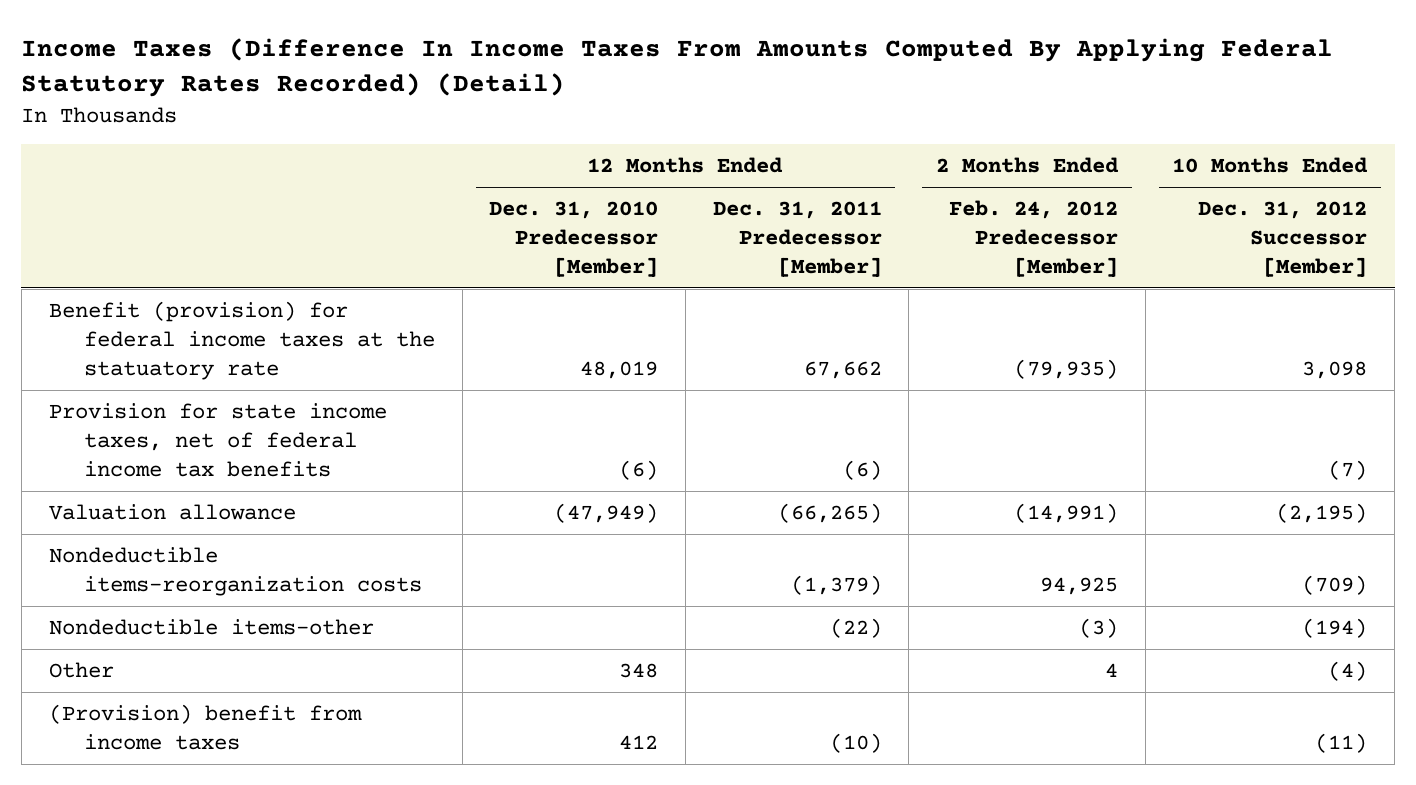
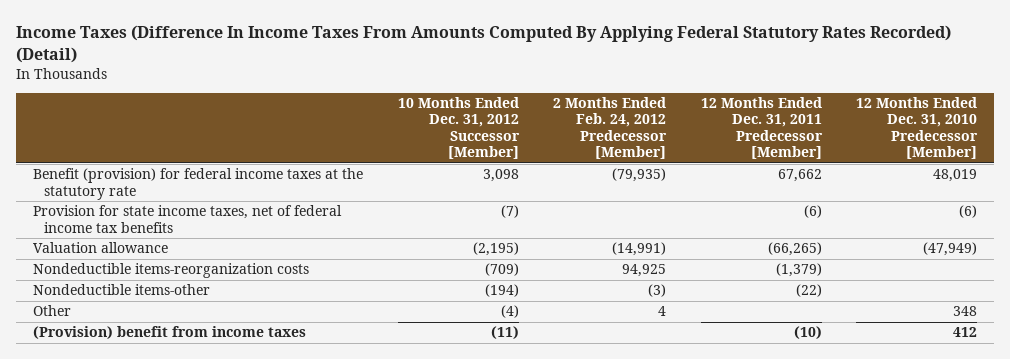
- | 12 Months Ended Dec. 31, 2010 Predecessor [Member] | 12 Months Ended Dec. 31, 2011 Predecessor [Member] | 2 Months Ended Feb. 24, 2012 Predecessor [Member] | 10 Months Ended Dec. 31, 2012 Successor [Member]
+ | 10 Months Ended Dec. 31, 2012 Successor [Member] | 2 Months Ended Feb. 24, 2012 Predecessor [Member] | 12 Months Ended Dec. 31, 2011 Predecessor [Member] | 12 Months Ended Dec. 31, 2010 Predecessor [Member]
- Benefit (provision) for federal income taxes at the statuatory rate | 48,019 | 67,662 | (79,935) | 3,098
+ Benefit (provision) for federal income taxes at the statutory rate | 3,098 | (79,935) | 67,662 | 48,019

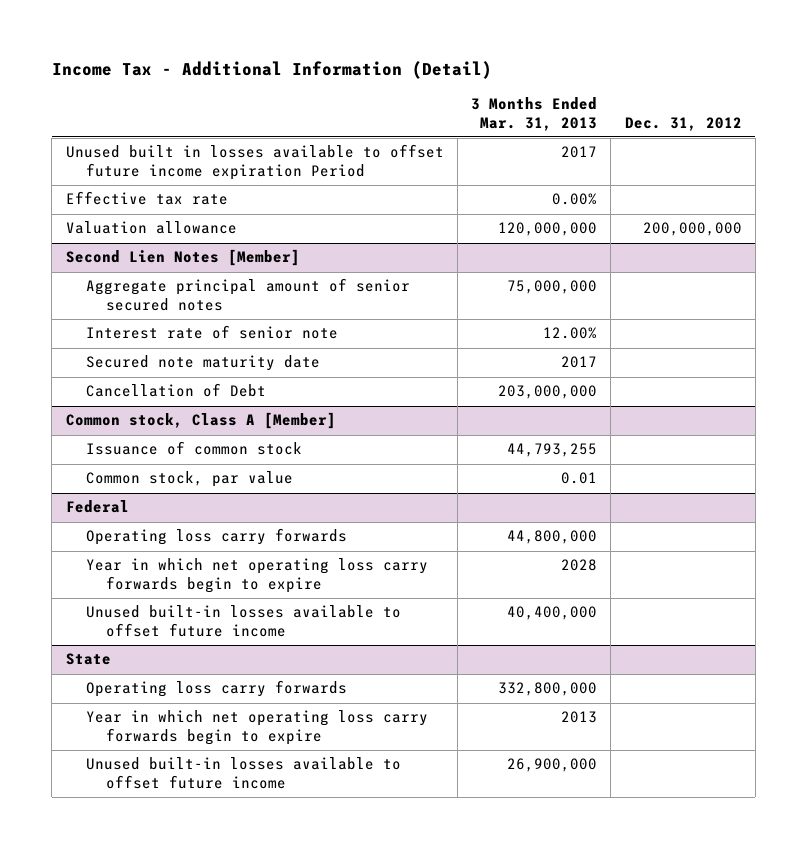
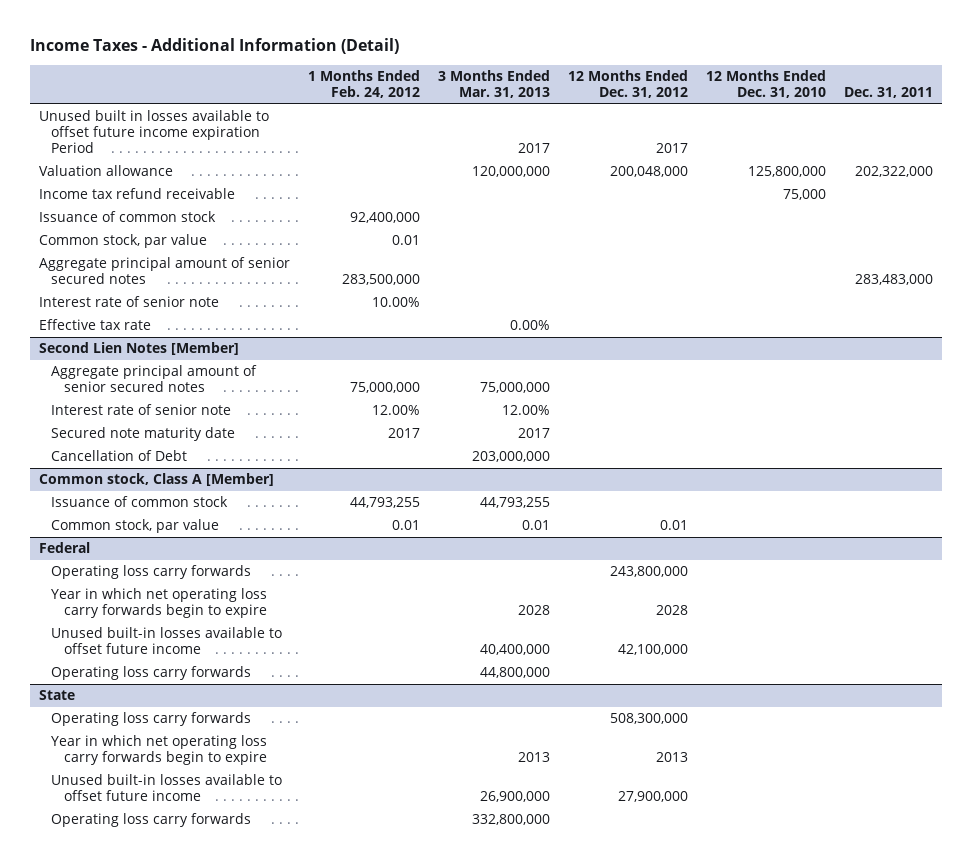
- Income Tax - Additional Information (Detail)
+ Income Taxes - Additional Information (Detail)
- | 3 Months Ended Mar. 31, 2013 | Dec. 31, 2012
+ | 1 Months Ended Feb. 24, 2012 | 3 Months Ended Mar. 31, 2013 | 12 Months Ended Dec. 31, 2012 | 12 Months Ended Dec. 31, 2010 | Dec. 31, 2011
+ Income tax refund receivable | | | | 75,000 |
+ Issuance of common stock | 92,400,000 | | | |
+ Common stock, par value | 0.01 | | | |
+ Aggregate principal amount of senior secured notes | 283,500,000 | | | | 283,483,000
+ Interest rate of senior note | 10.00% | | | |
moved down: Effective tax rate | | 0.00% | | |
@ Federal
+ Operating loss carry forwards | | | 243,800,000 | |
moved down: Operating loss carry forwards | | 44,800,000 | | |
@ State
+ Operating loss carry forwards | | | 508,300,000 | |
moved down: Operating loss carry forwards | | 332,800,000 | | |

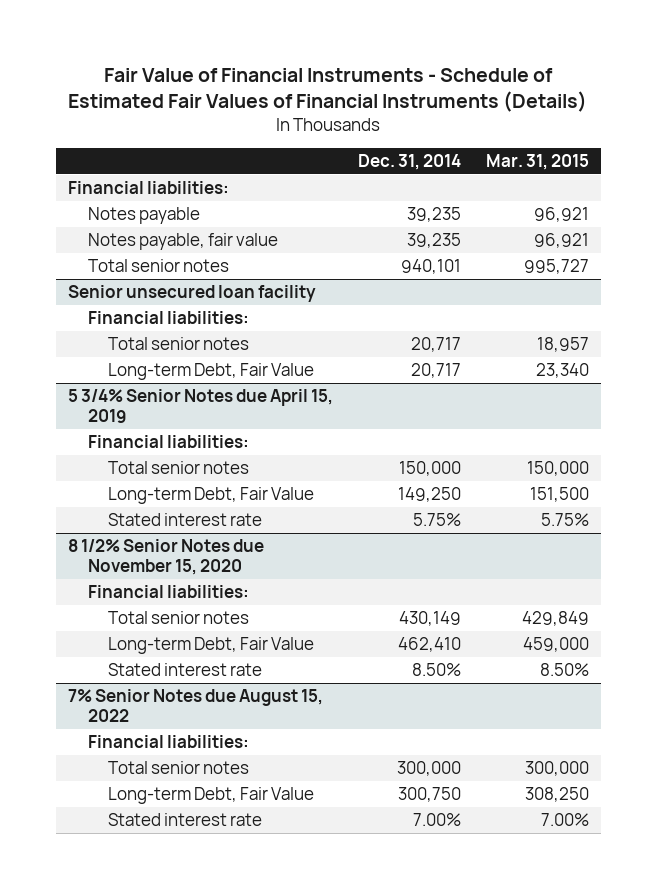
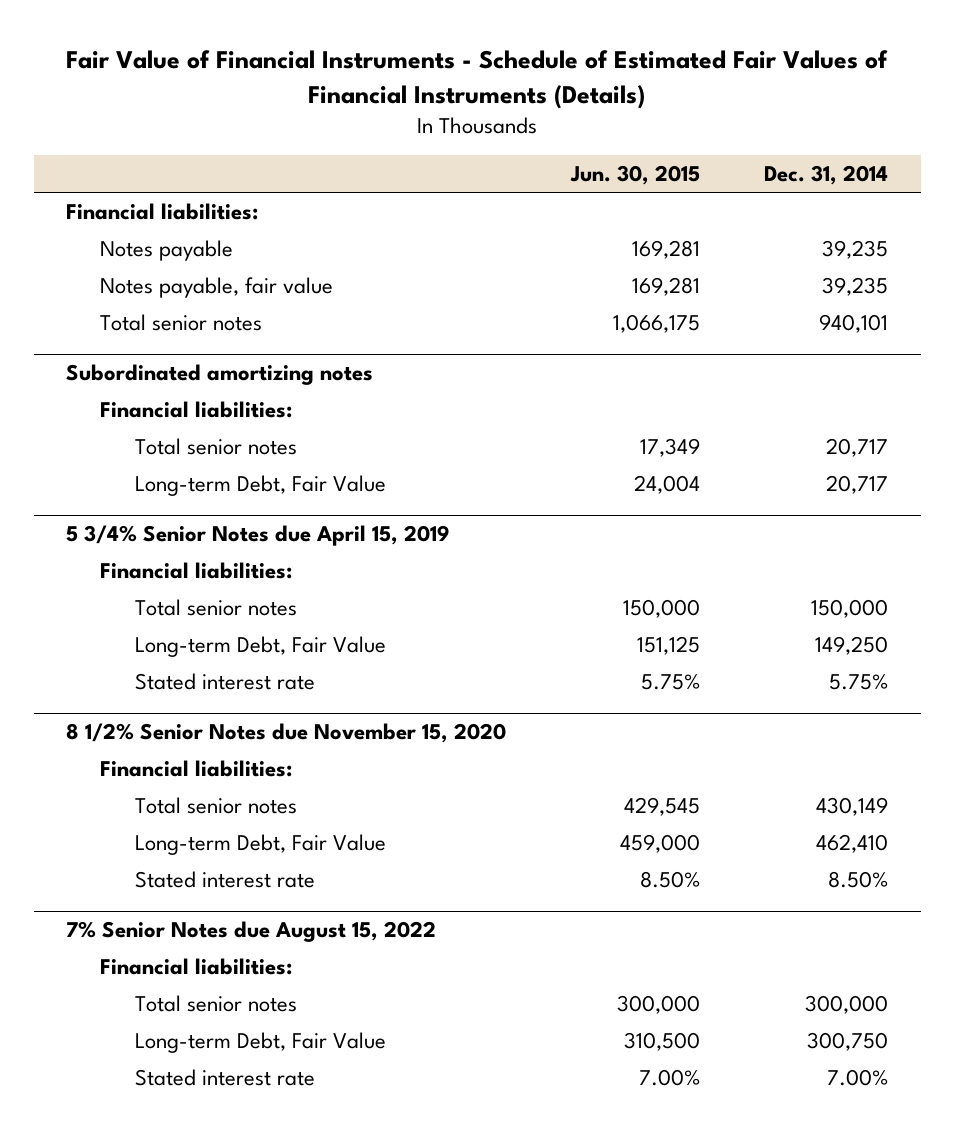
- | Dec. 31, 2014 | Mar. 31, 2015
+ | Jun. 30, 2015 | Dec. 31, 2014
- Senior unsecured loan facility
+ Subordinated amortizing notes

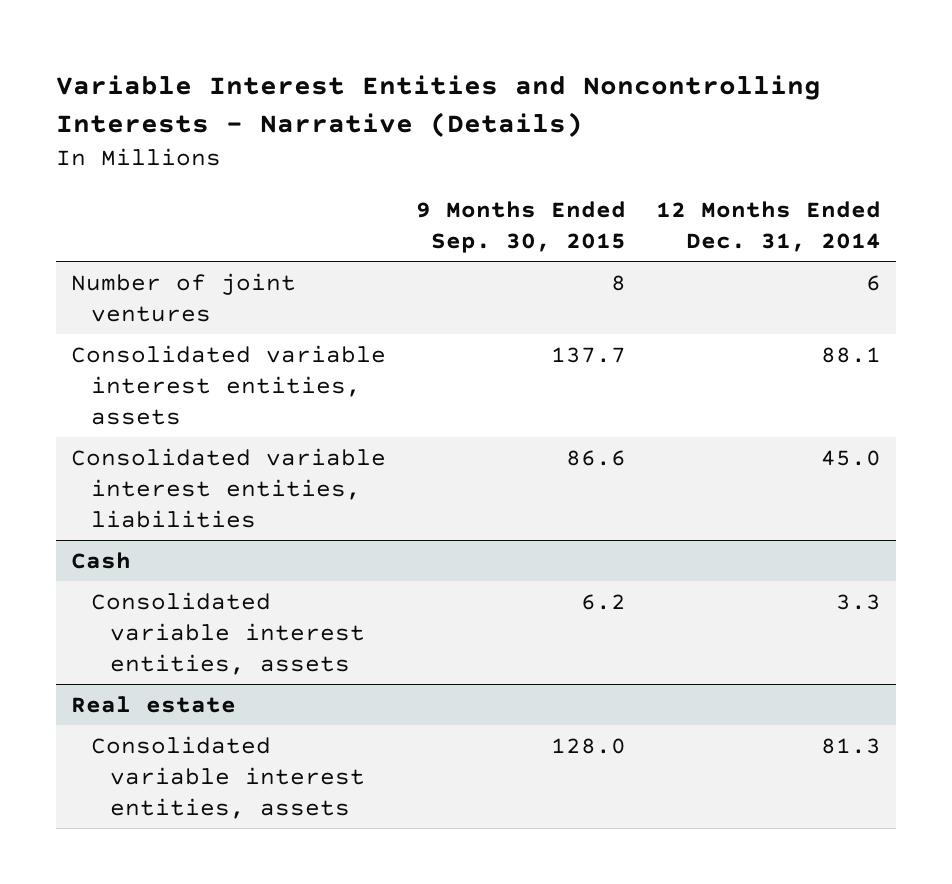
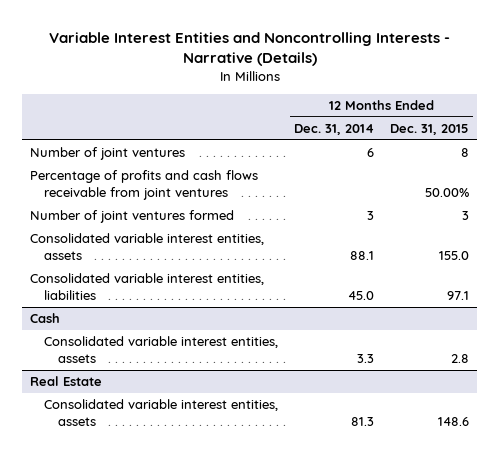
- | 9 Months Ended Sep. 30, 2015 | 12 Months Ended Dec. 31, 2014
+ | 12 Months Ended Dec. 31, 2014 | 12 Months Ended Dec. 31, 2015
+ Percentage of profits and cash flows receivable from joint ventures | | 50.00%
+ Number of joint ventures formed | 3 | 3
- Real estate
+ Real Estate

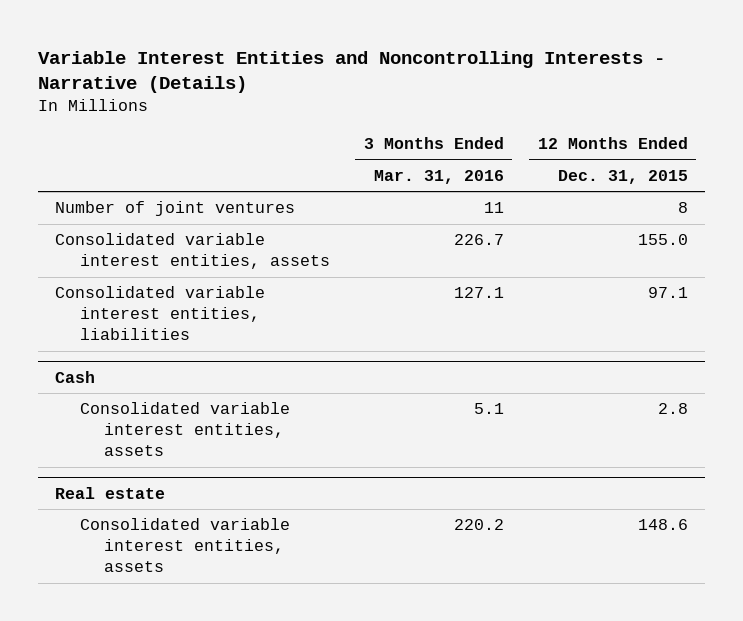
- | 12 Months Ended Dec. 31, 2014 | 12 Months Ended Dec. 31, 2015
+ | 3 Months Ended Mar. 31, 2016 | 12 Months Ended Dec. 31, 2015
- Percentage of profits and cash flows receivable from joint ventures | | 50.00%
- Number of joint ventures formed | 3 | 3
- Real Estate
+ Real estate

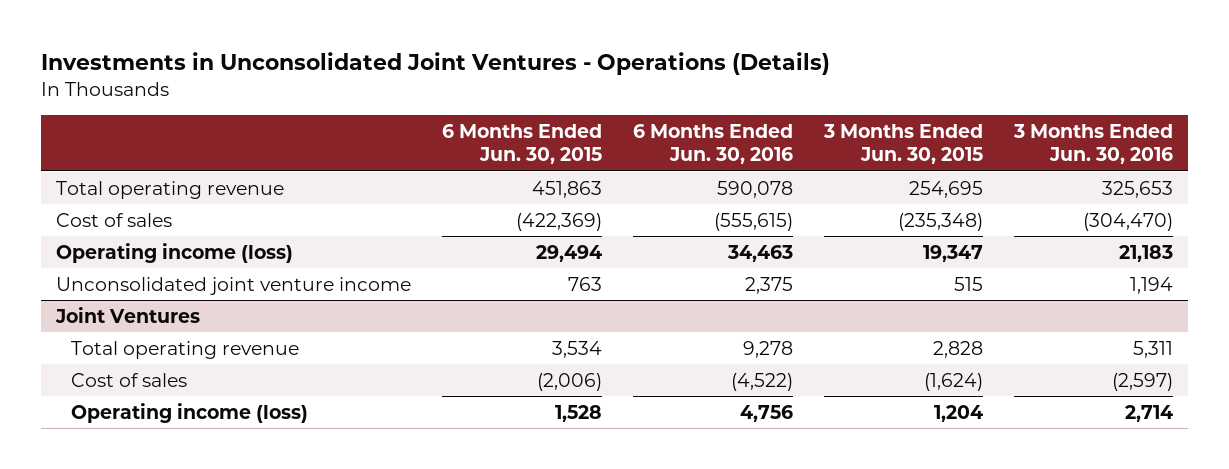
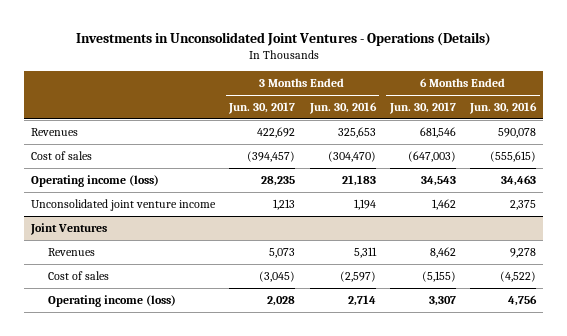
- | 6 Months Ended Jun. 30, 2015 | 6 Months Ended Jun. 30, 2016 | 3 Months Ended Jun. 30, 2015 | 3 Months Ended Jun. 30, 2016
+ | 3 Months Ended Jun. 30, 2017 | 3 Months Ended Jun. 30, 2016 | 6 Months Ended Jun. 30, 2017 | 6 Months Ended Jun. 30, 2016
- Total operating revenue | 451,863 | 590,078 | 254,695 | 325,653
+ Revenues | 422,692 | 325,653 | 681,546 | 590,078
@ Joint Ventures
- Total operating revenue | 3,534 | 9,278 | 2,828 | 5,311
+ Revenues | 5,073 | 5,311 | 8,462 | 9,278

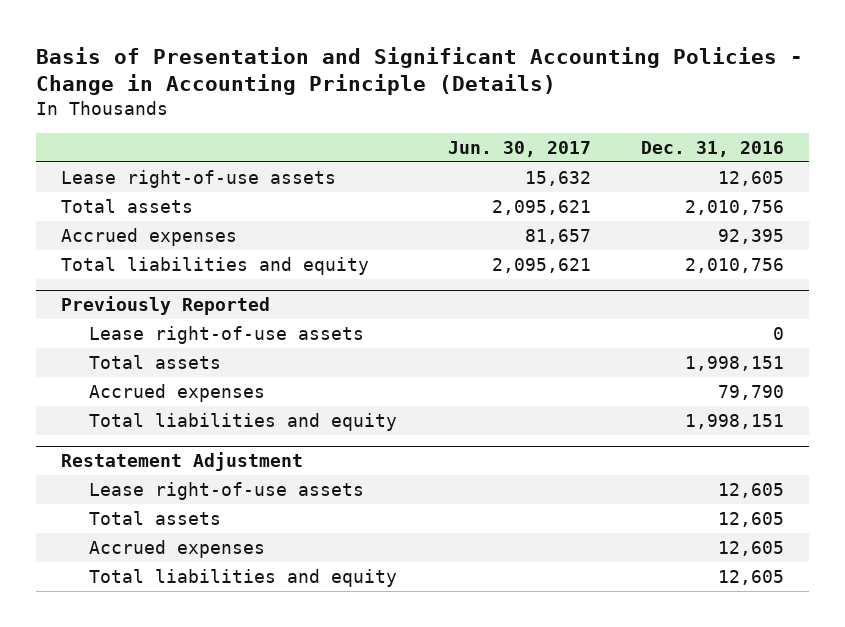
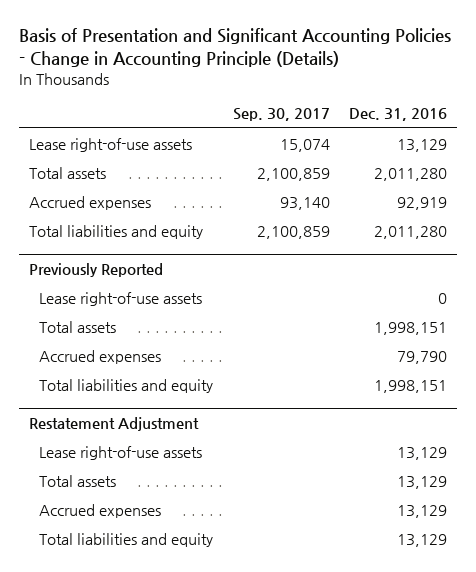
- | Jun. 30, 2017 | Dec. 31, 2016
+ | Sep. 30, 2017 | Dec. 31, 2016
- Lease right-of-use assets | 15,632 | 12,605
- Total assets | 2,095,621 | 2,010,756
- Accrued expenses | 81,657 | 92,395
- Total liabilities and equity | 2,095,621 | 2,010,756
+ Lease right-of-use assets | 15,074 | 13,129
+ Total assets | 2,100,859 | 2,011,280
+ Accrued expenses | 93,140 | 92,919
+ Total liabilities and equity | 2,100,859 | 2,011,280
@ Restatement Adjustment
- Lease right-of-use assets | | 12,605
- Total assets | | 12,605
- Accrued expenses | | 12,605
- Total liabilities and equity | | 12,605
+ Lease right-of-use assets | | 13,129
+ Total assets | | 13,129
+ Accrued expenses | | 13,129
+ Total liabilities and equity | | 13,129

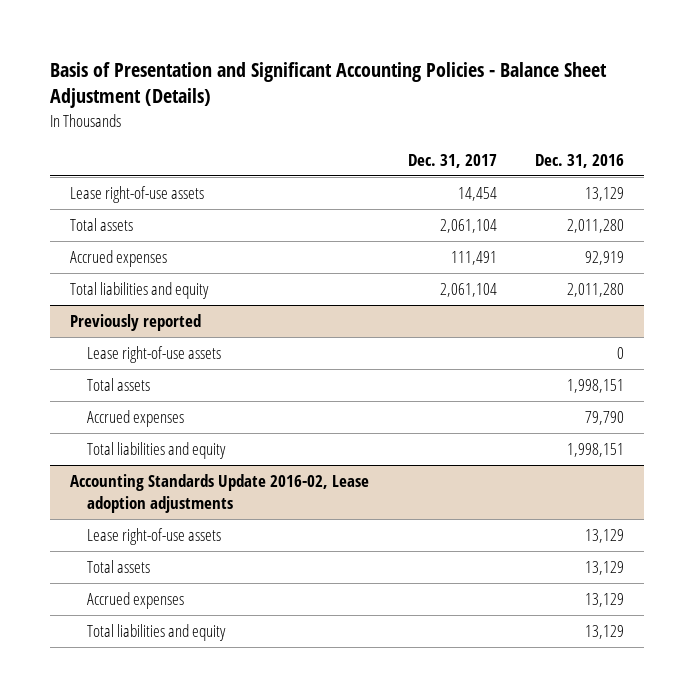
- Basis of Presentation and Significant Accounting Policies - Change in Accounting Principle (Details)
+ Basis of Presentation and Significant Accounting Policies - Balance Sheet Adjustment (Details)
- | Sep. 30, 2017 | Dec. 31, 2016
+ | Dec. 31, 2017 | Dec. 31, 2016
- Previously Reported
+ Previously reported
- Restatement Adjustment
+ Accounting Standards Update 2016-02, Lease adoption adjustments

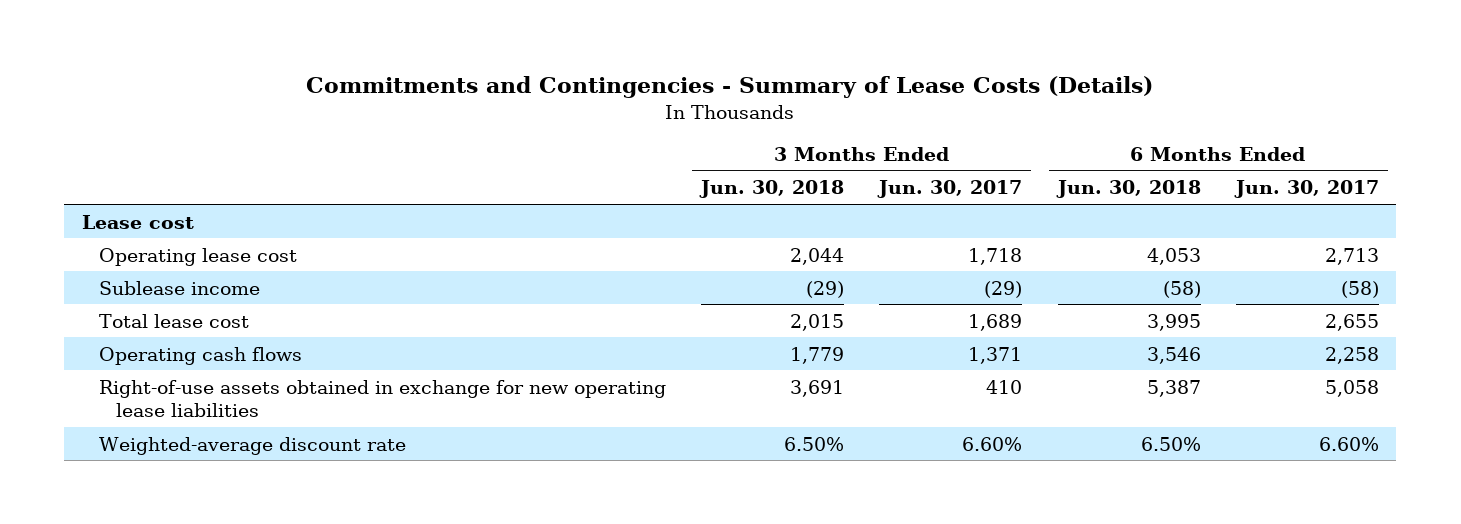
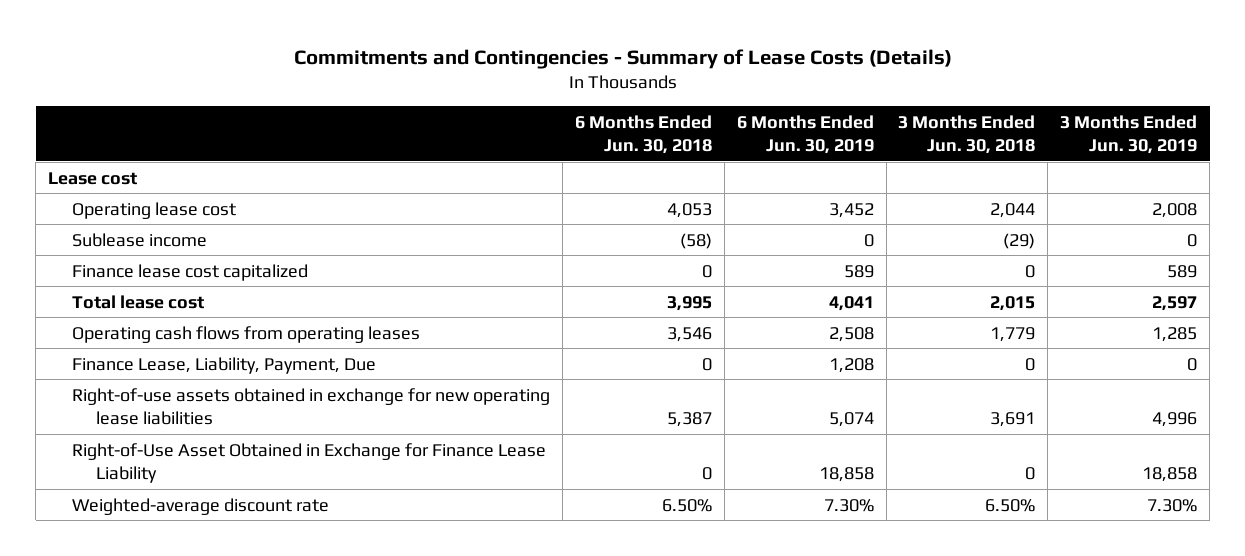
- | 3 Months Ended Jun. 30, 2018 | 3 Months Ended Jun. 30, 2017 | 6 Months Ended Jun. 30, 2018 | 6 Months Ended Jun. 30, 2017
+ | 6 Months Ended Jun. 30, 2018 | 6 Months Ended Jun. 30, 2019 | 3 Months Ended Jun. 30, 2018 | 3 Months Ended Jun. 30, 2019
+ Finance lease cost capitalized | 0 | 589 | 0 | 589
- Operating cash flows | 1,779 | 1,371 | 3,546 | 2,258
+ Operating cash flows from operating leases | 3,546 | 2,508 | 1,779 | 1,285
+ Finance Lease, Liability, Payment, Due | 0 | 1,208 | 0 | 0
+ Right-of-Use Asset Obtained in Exchange for Finance Lease Liability | 0 | 18,858 | 0 | 18,858

